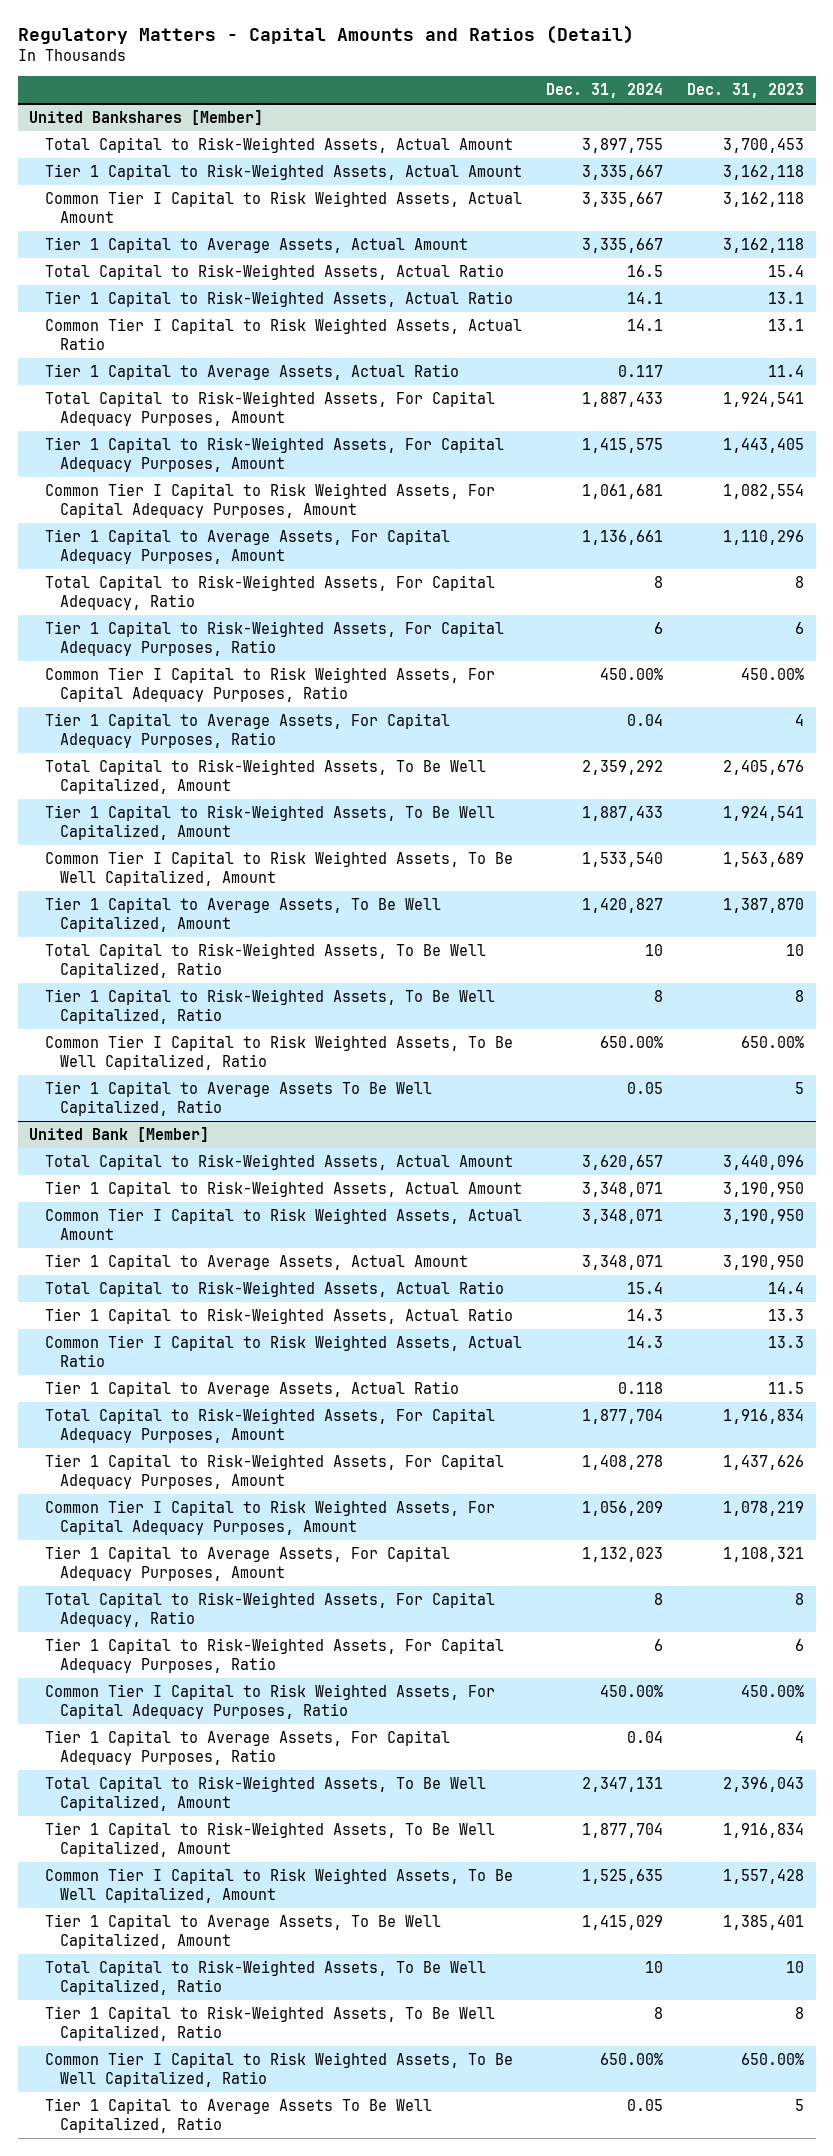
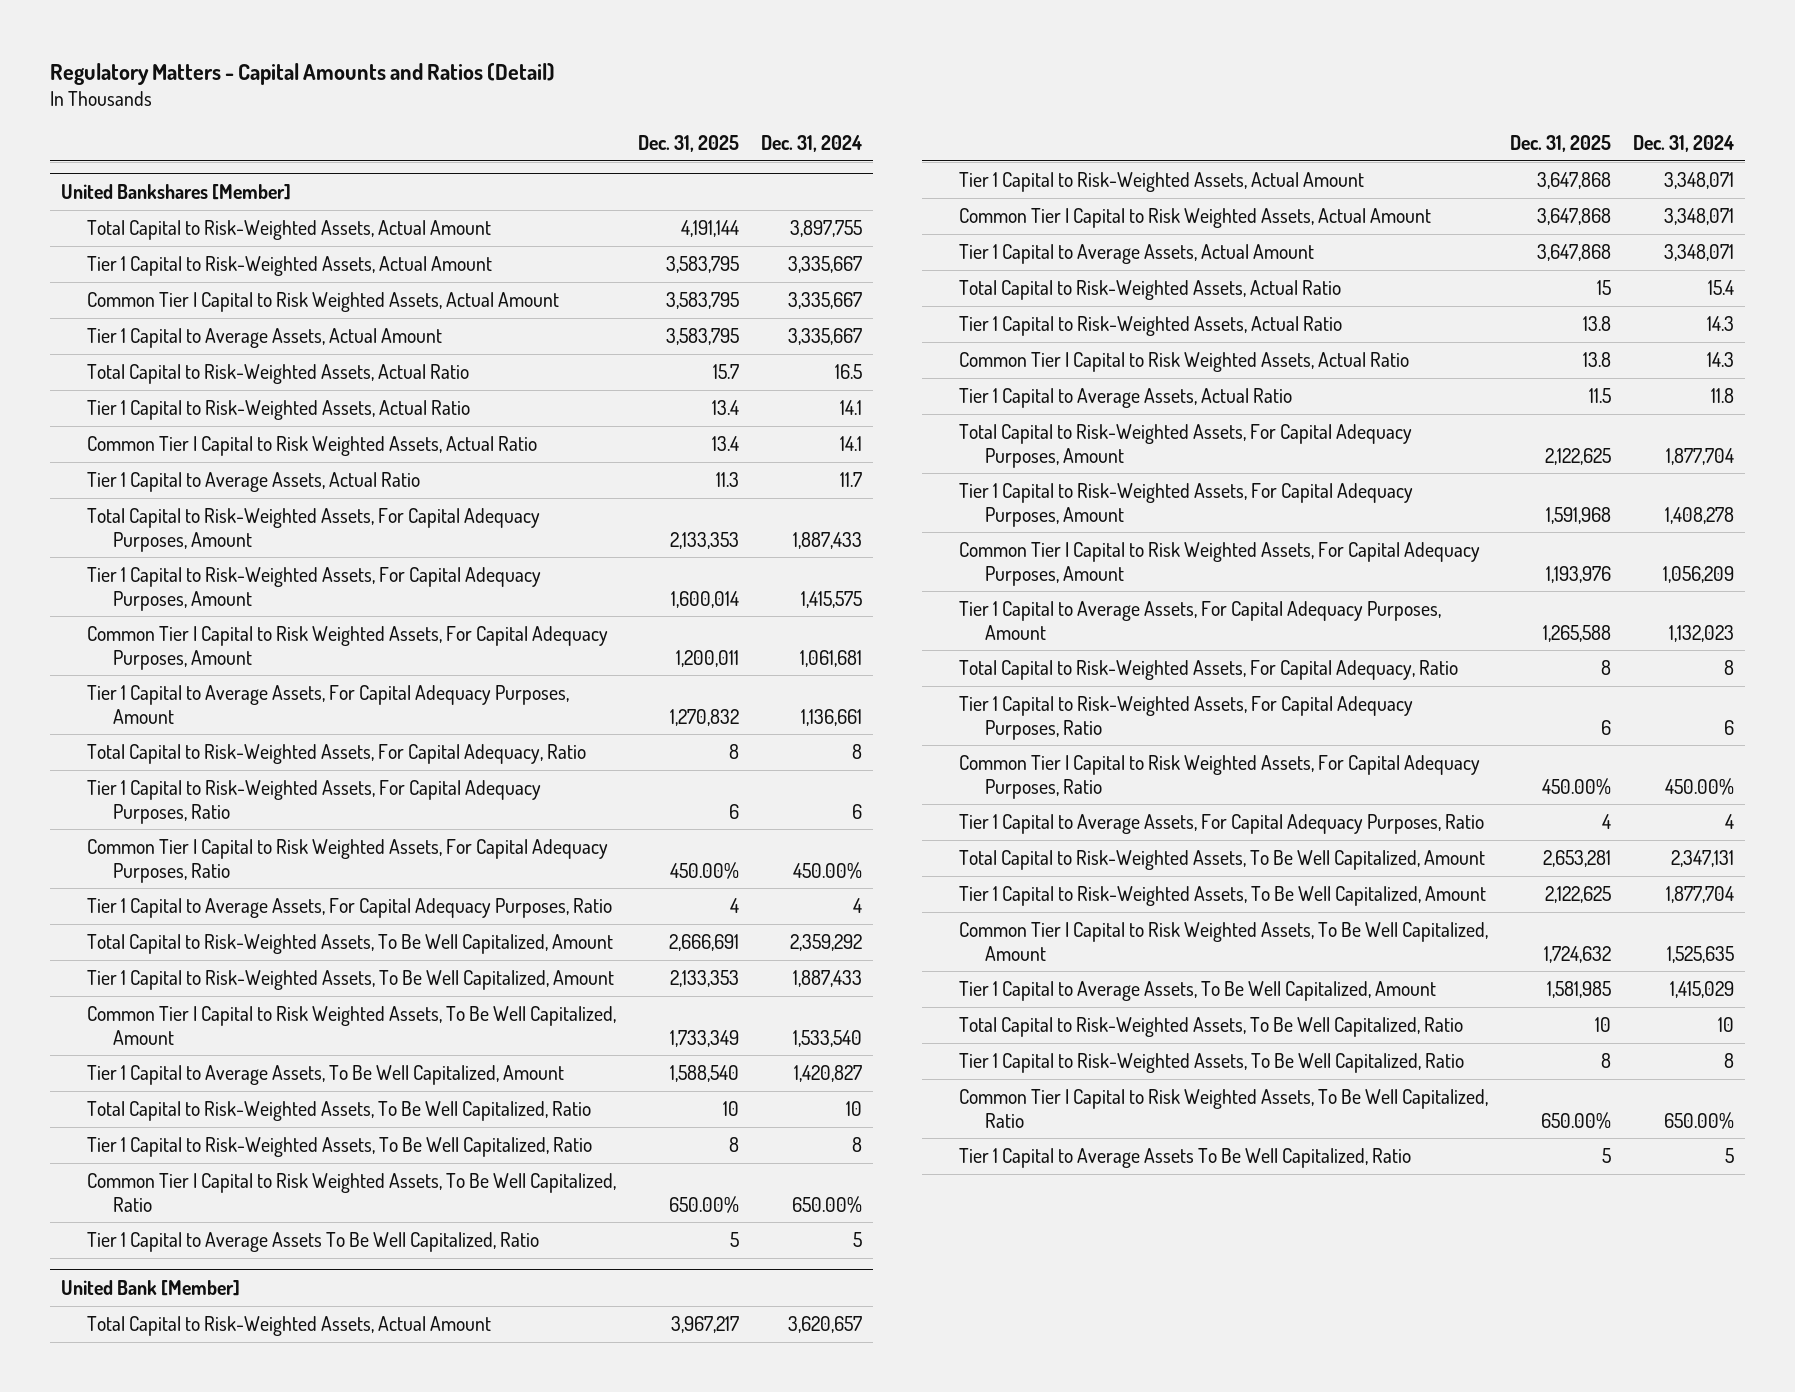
- | Dec. 31, 2024 | Dec. 31, 2023
+ | Dec. 31, 2025 | Dec. 31, 2024
@ United Bankshares [Member]
- Tier 1 Capital to Average Assets, Actual Ratio | 0.117 | 11.4
+ Tier 1 Capital to Average Assets, Actual Ratio | 11.3 | 11.7
- Tier 1 Capital to Average Assets, For Capital Adequacy Purposes, Ratio | 0.04 | 4
+ Tier 1 Capital to Average Assets, For Capital Adequacy Purposes, Ratio | 4 | 4
- Tier 1 Capital to Average Assets To Be Well Capitalized, Ratio | 0.05 | 5
+ Tier 1 Capital to Average Assets To Be Well Capitalized, Ratio | 5 | 5
@ United Bank [Member]
- Tier 1 Capital to Average Assets, Actual Ratio | 0.118 | 11.5
+ Tier 1 Capital to Average Assets, Actual Ratio | 11.5 | 11.8
- Tier 1 Capital to Average Assets, For Capital Adequacy Purposes, Ratio | 0.04 | 4
+ Tier 1 Capital to Average Assets, For Capital Adequacy Purposes, Ratio | 4 | 4
- Tier 1 Capital to Average Assets To Be Well Capitalized, Ratio | 0.05 | 5
+ Tier 1 Capital to Average Assets To Be Well Capitalized, Ratio | 5 | 5

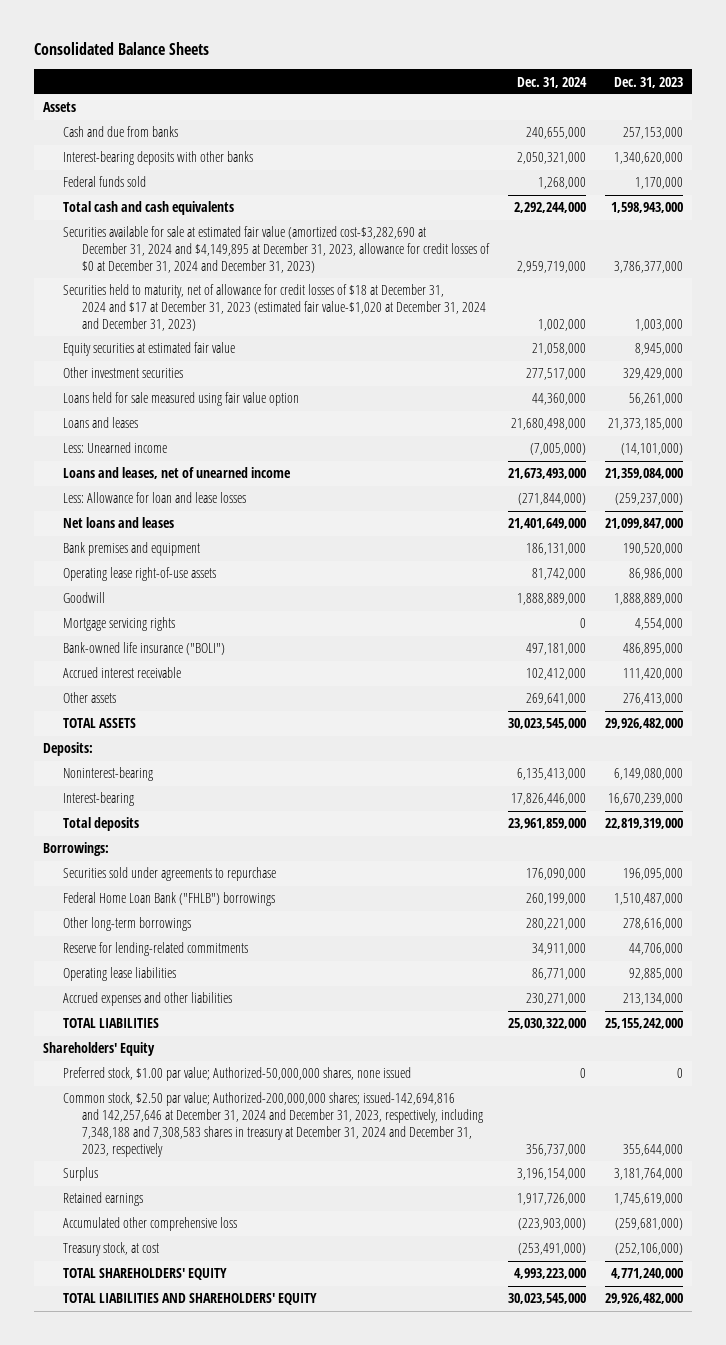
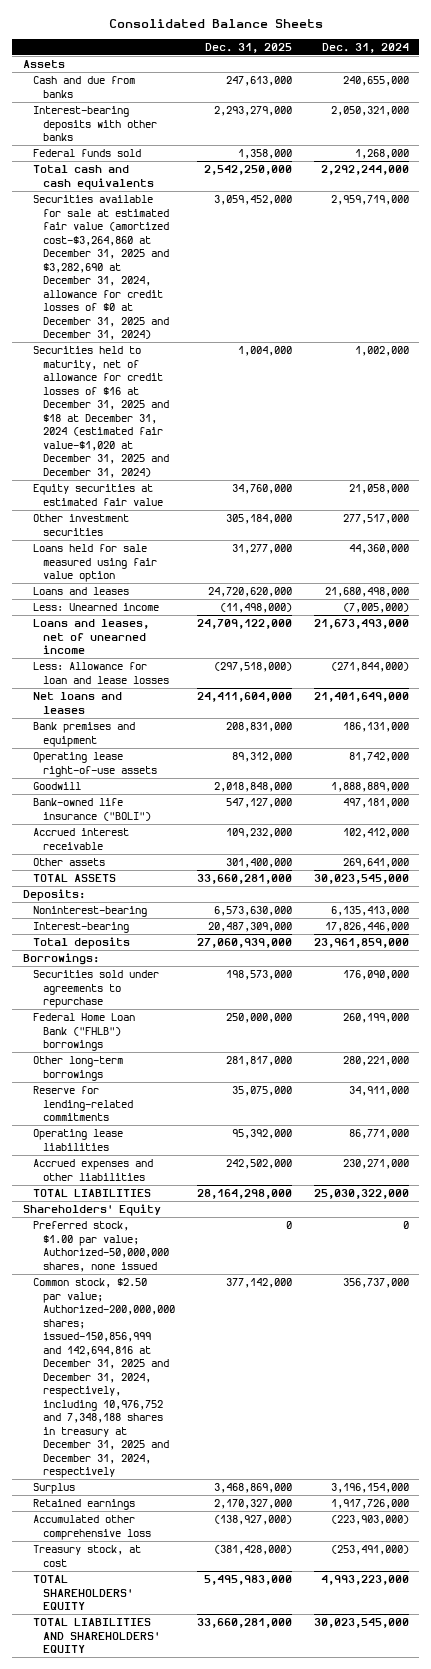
- | Dec. 31, 2024 | Dec. 31, 2023
+ | Dec. 31, 2025 | Dec. 31, 2024
- Securities available for sale at estimated fair value (amortized cost-$3,282,690 at December 31, 2024 and $4,149,895 at December 31, 2023, allowance for credit losses of $0 at December 31, 2024 and December 31, 2023) | 2,959,719,000 | 3,786,377,000
- Securities held to maturity, net of allowance for credit losses of $18 at December 31, 2024 and $17 at December 31, 2023 (estimated fair value-$1,020 at December 31, 2024 and December 31, 2023) | 1,002,000 | 1,003,000
+ Securities available for sale at estimated fair value (amortized cost-$3,264,860 at December 31, 2025 and $3,282,690 at December 31, 2024, allowance for credit losses of $0 at December 31, 2025 and December 31, 2024) | 3,059,452,000 | 2,959,719,000
+ Securities held to maturity, net of allowance for credit losses of $16 at December 31, 2025 and $18 at December 31, 2024 (estimated fair value-$1,020 at December 31, 2025 and December 31, 2024) | 1,004,000 | 1,002,000
- Mortgage servicing rights | 0 | 4,554,000
- Common stock, $2.50 par value; Authorized-200,000,000 shares; issued-142,694,816 and 142,257,646 at December 31, 2024 and December 31, 2023, respectively, including 7,348,188 and 7,308,583 shares in treasury at December 31, 2024 and December 31, 2023, respectively | 356,737,000 | 355,644,000
+ Common stock, $2.50 par value; Authorized-200,000,000 shares; issued-150,856,999 and 142,694,816 at December 31, 2025 and December 31, 2024, respectively, including 10,976,752 and 7,348,188 shares in treasury at December 31, 2025 and December 31, 2024, respectively | 377,142,000 | 356,737,000

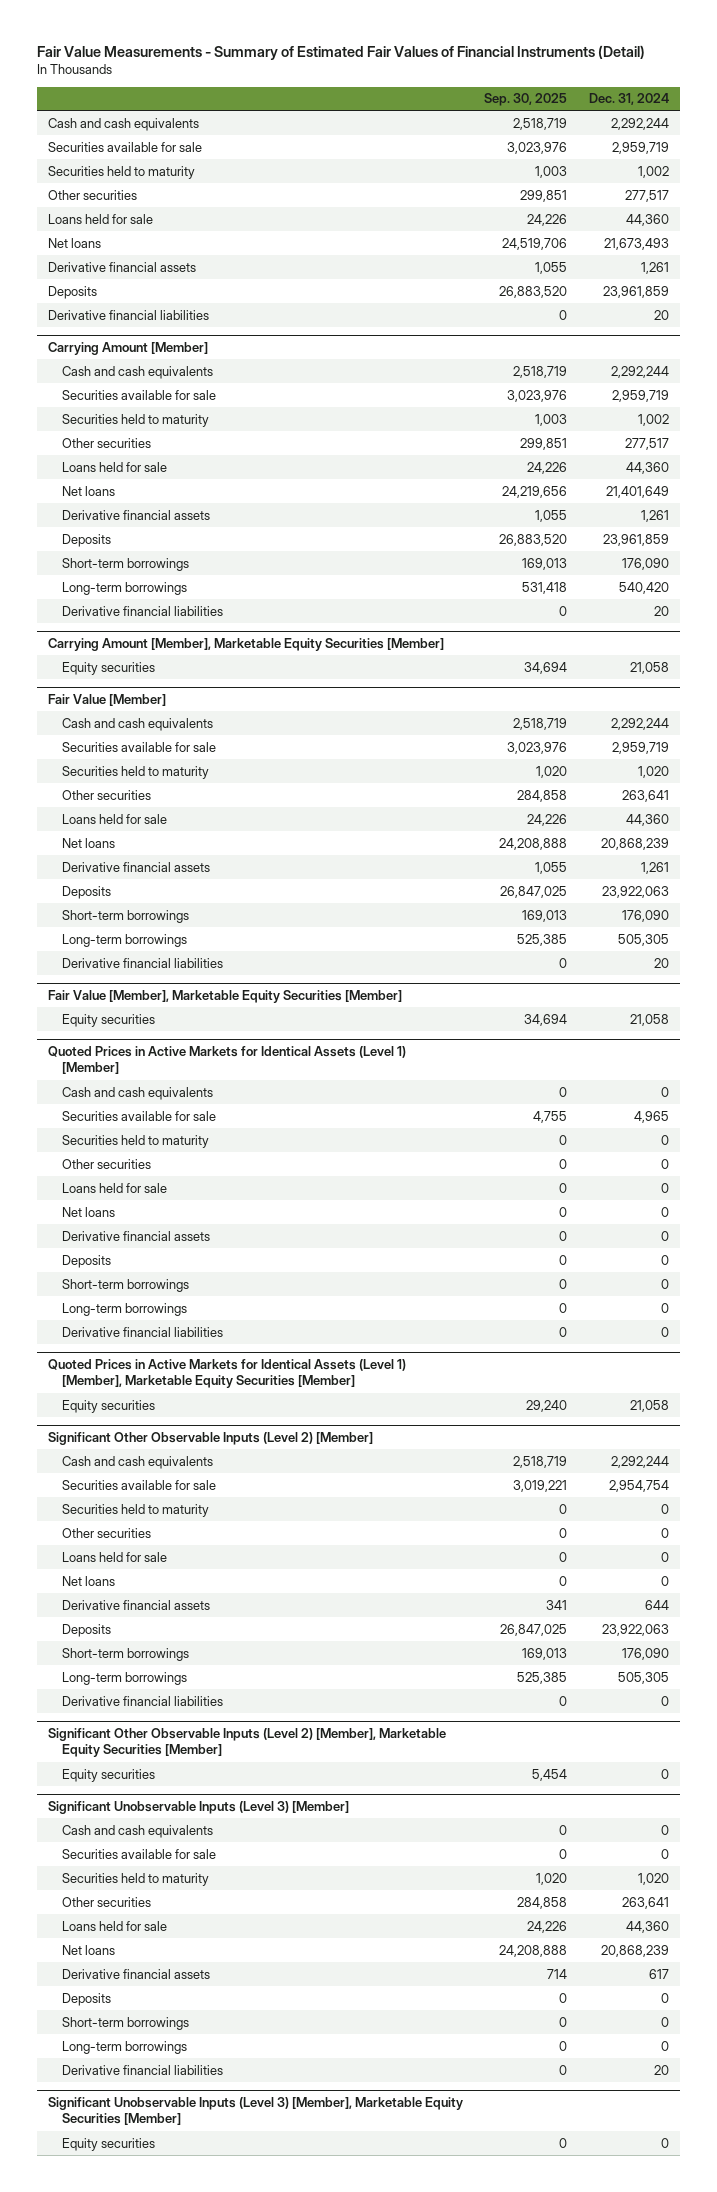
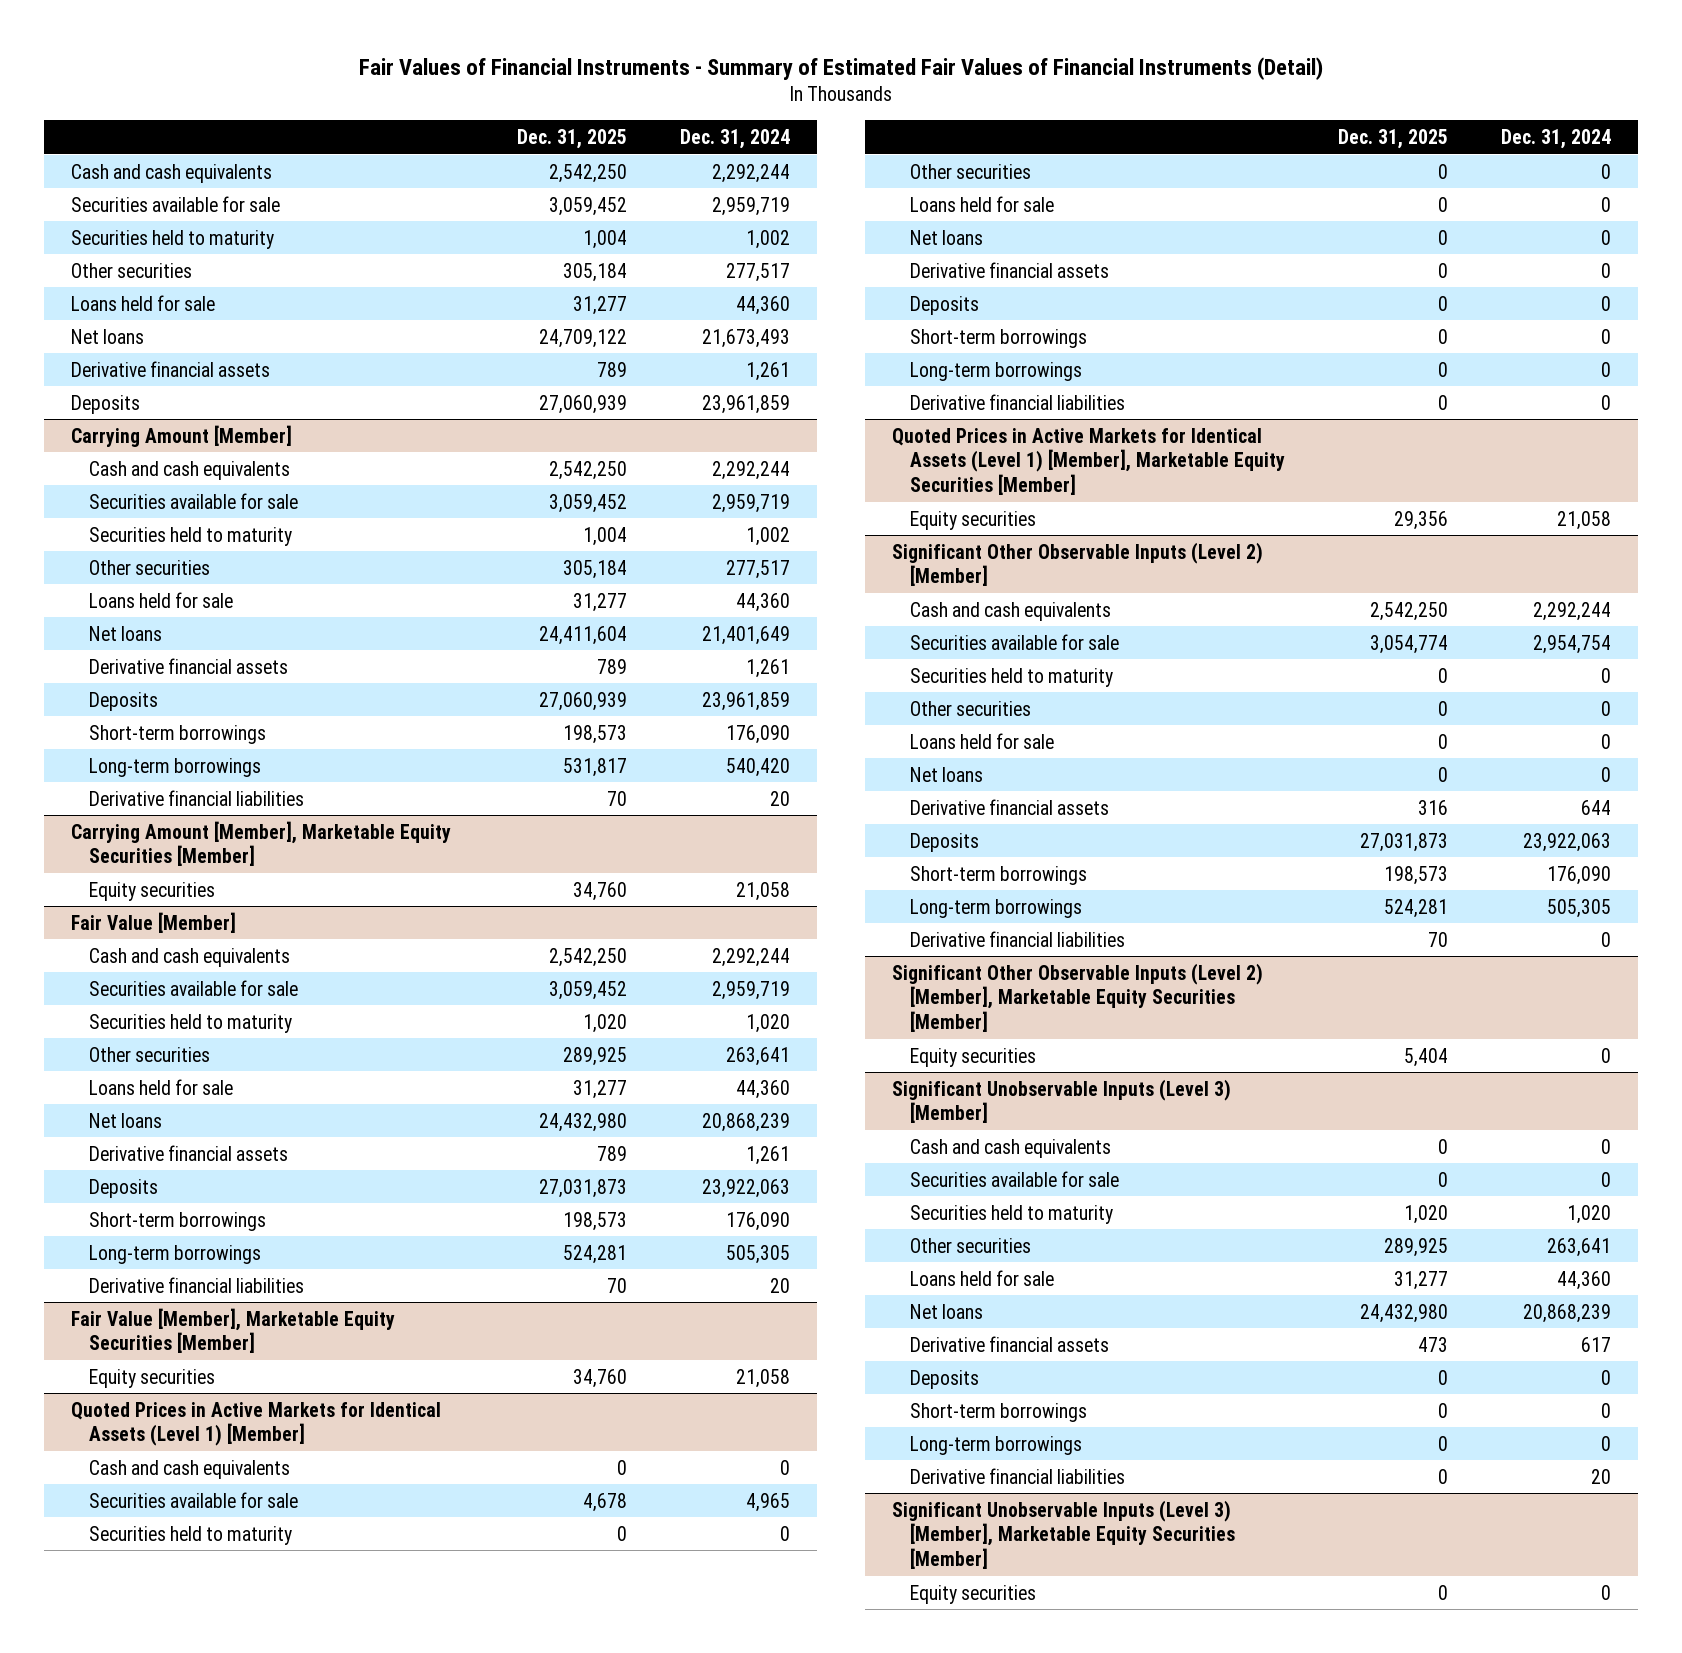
- Fair Value Measurements - Summary of Estimated Fair Values of Financial Instruments (Detail)
+ Fair Values of Financial Instruments - Summary of Estimated Fair Values of Financial Instruments (Detail)
- | Sep. 30, 2025 | Dec. 31, 2024
+ | Dec. 31, 2025 | Dec. 31, 2024
- Derivative financial liabilities | 0 | 20

